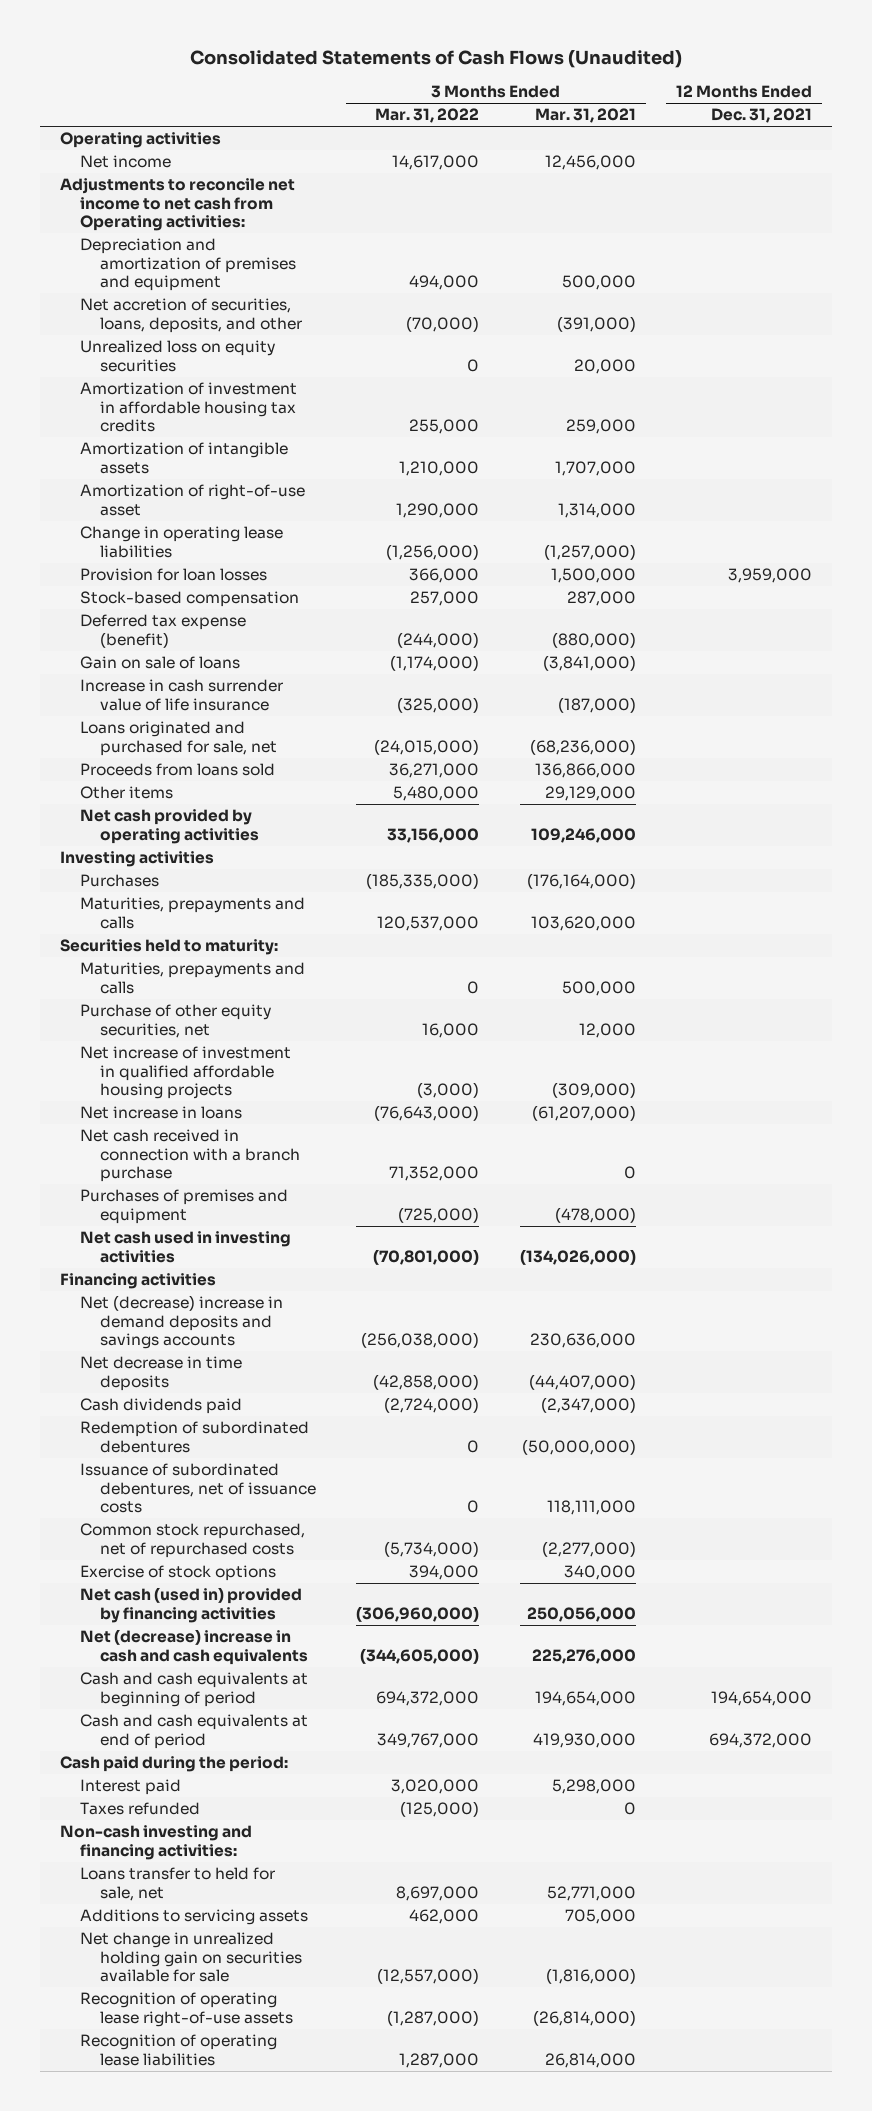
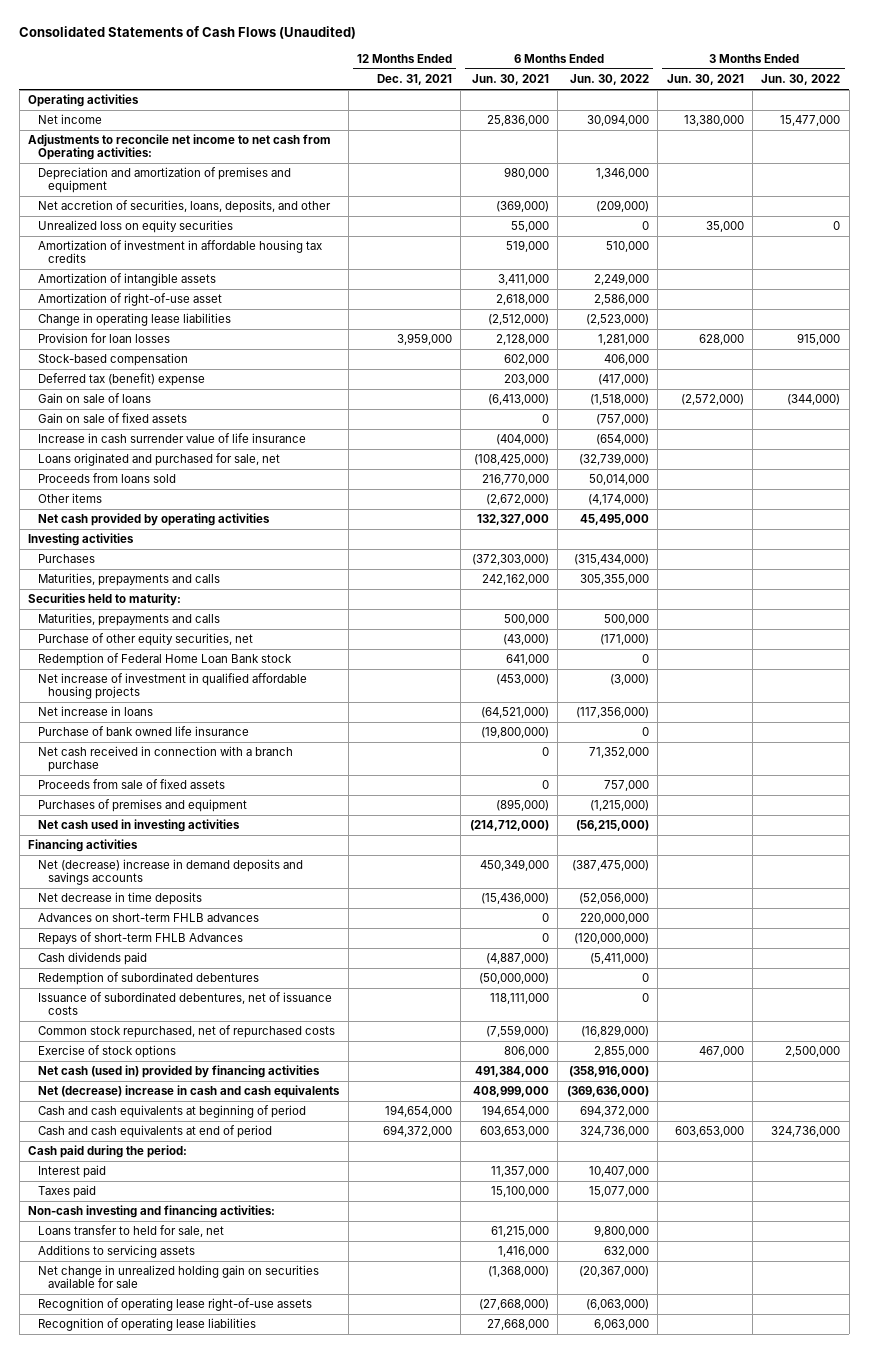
- | 3 Months Ended Mar. 31, 2022 | 3 Months Ended Mar. 31, 2021 | 12 Months Ended Dec. 31, 2021
+ | 12 Months Ended Dec. 31, 2021 | 6 Months Ended Jun. 30, 2021 | 6 Months Ended Jun. 30, 2022 | 3 Months Ended Jun. 30, 2021 | 3 Months Ended Jun. 30, 2022
- Deferred tax expense (benefit) | (244,000) | (880,000) |
+ Deferred tax (benefit) expense | | 203,000 | (417,000) | |
+ Gain on sale of fixed assets | | 0 | (757,000) | |
+ Redemption of Federal Home Loan Bank stock | | 641,000 | 0 | |
+ Purchase of bank owned life insurance | | (19,800,000) | 0 | |
+ Proceeds from sale of fixed assets | | 0 | 757,000 | |
+ Advances on short-term FHLB advances | | 0 | 220,000,000 | |
+ Repays of short-term FHLB Advances | | 0 | (120,000,000) | |
- Taxes refunded | (125,000) | 0 |
+ Taxes paid | | 15,100,000 | 15,077,000 | |

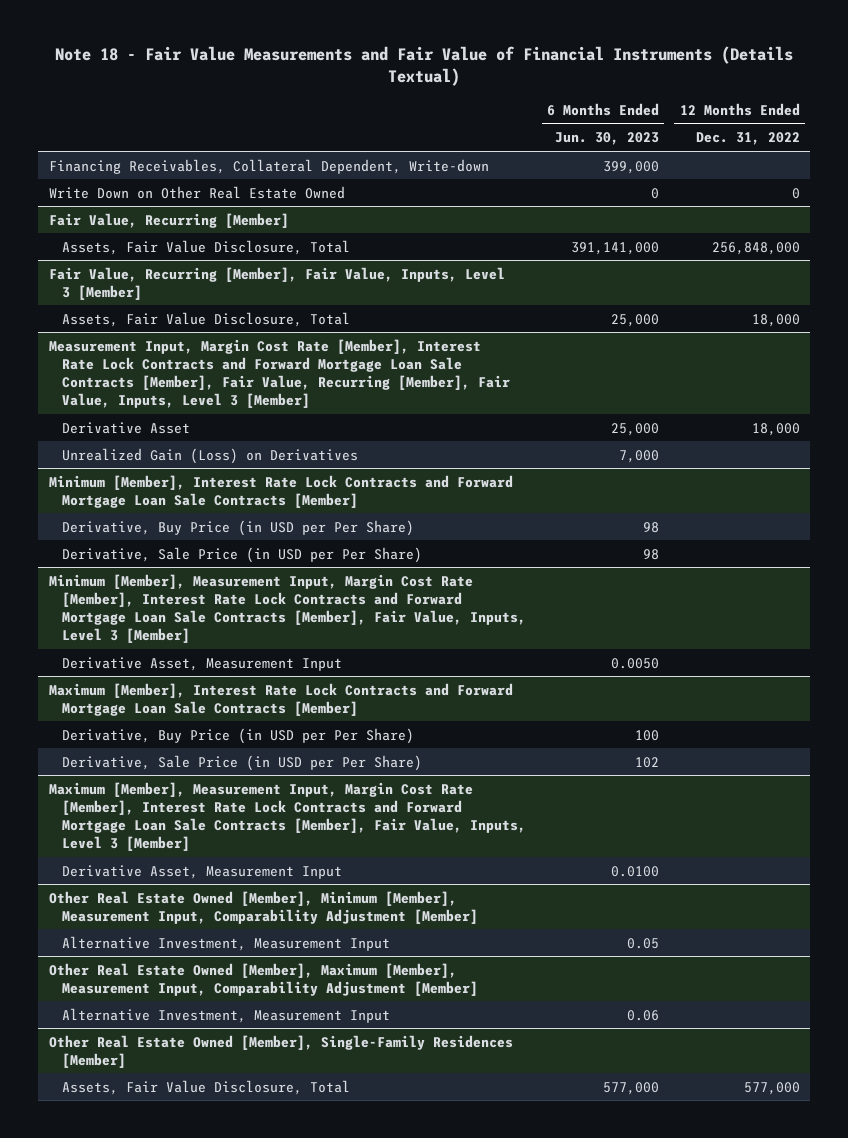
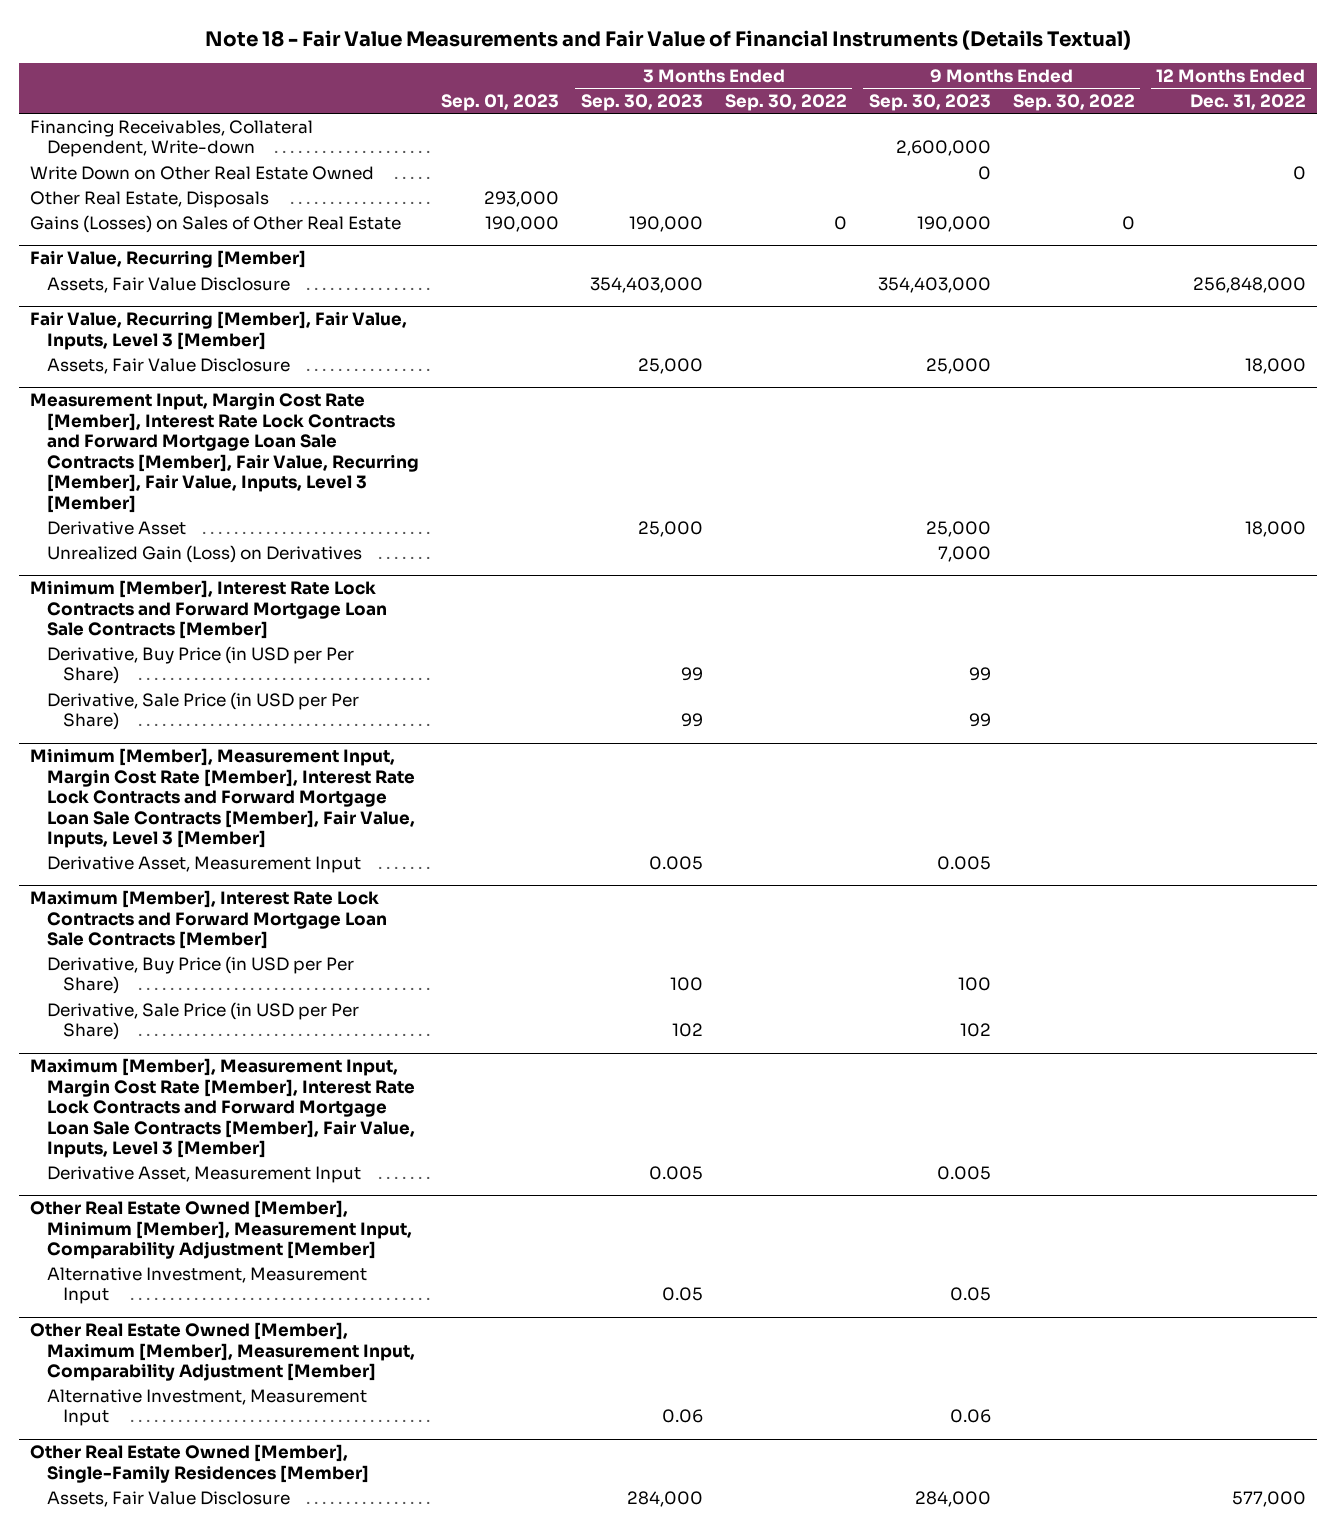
- | 6 Months Ended Jun. 30, 2023 | 12 Months Ended Dec. 31, 2022
+ | Sep. 01, 2023 | 3 Months Ended Sep. 30, 2023 | 3 Months Ended Sep. 30, 2022 | 9 Months Ended Sep. 30, 2023 | 9 Months Ended Sep. 30, 2022 | 12 Months Ended Dec. 31, 2022
+ Other Real Estate, Disposals | 293,000 | | | | |
+ Gains (Losses) on Sales of Other Real Estate | 190,000 | 190,000 | 0 | 190,000 | 0 |
@ Fair Value, Recurring [Member]
- Assets, Fair Value Disclosure, Total | 391,141,000 | 256,848,000
+ Assets, Fair Value Disclosure | | 354,403,000 | | 354,403,000 | | 256,848,000
@ Fair Value, Recurring [Member], Fair Value, Inputs, Level 3 [Member]
- Assets, Fair Value Disclosure, Total | 25,000 | 18,000
+ Assets, Fair Value Disclosure | | 25,000 | | 25,000 | | 18,000
@ Other Real Estate Owned [Member], Single-Family Residences [Member]
- Assets, Fair Value Disclosure, Total | 577,000 | 577,000
+ Assets, Fair Value Disclosure | | 284,000 | | 284,000 | | 577,000

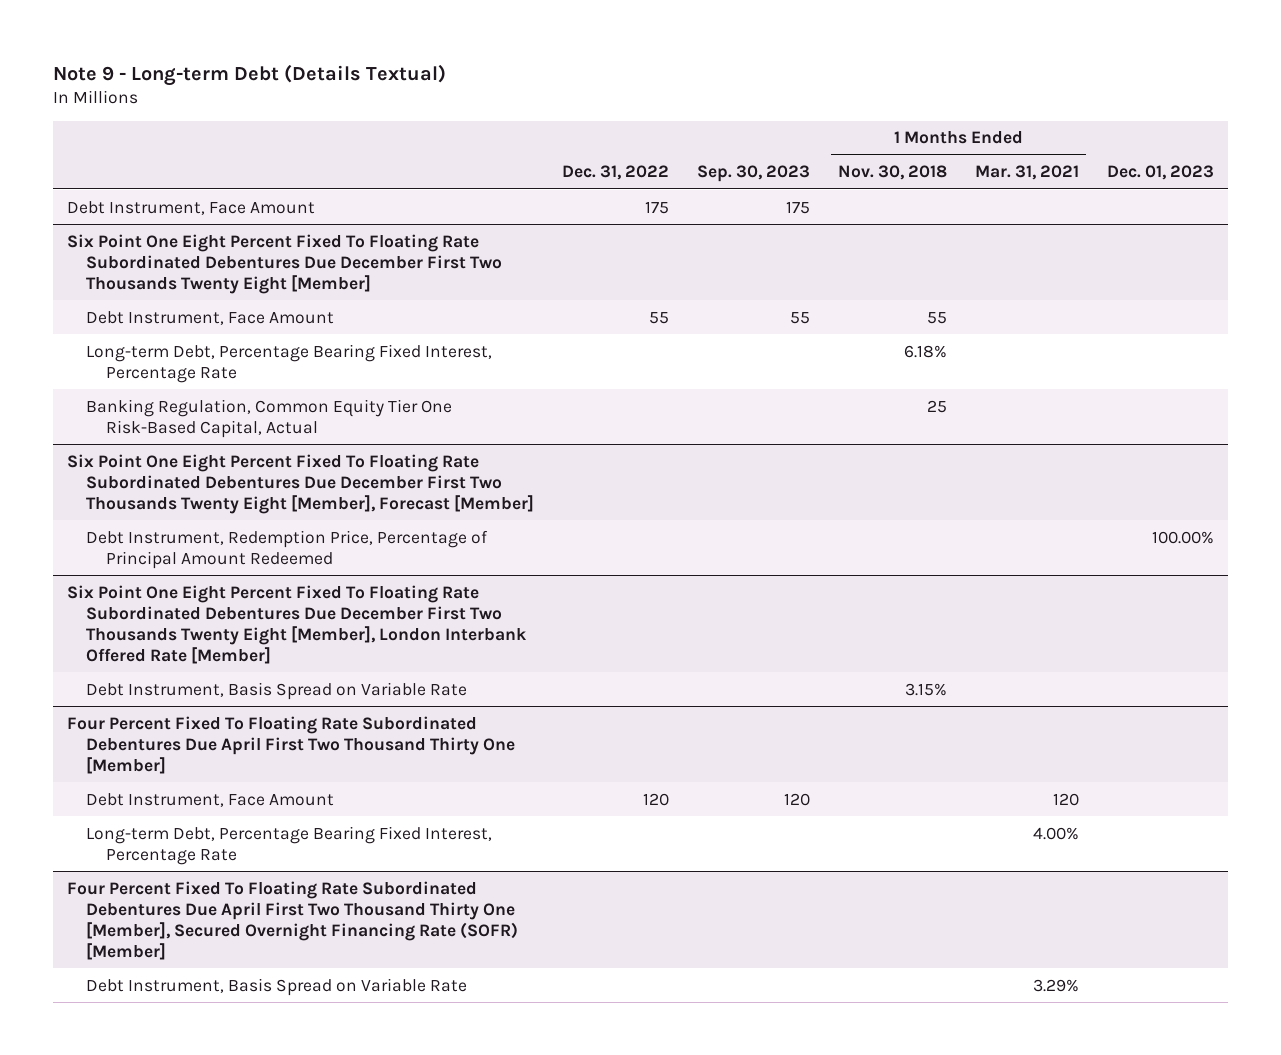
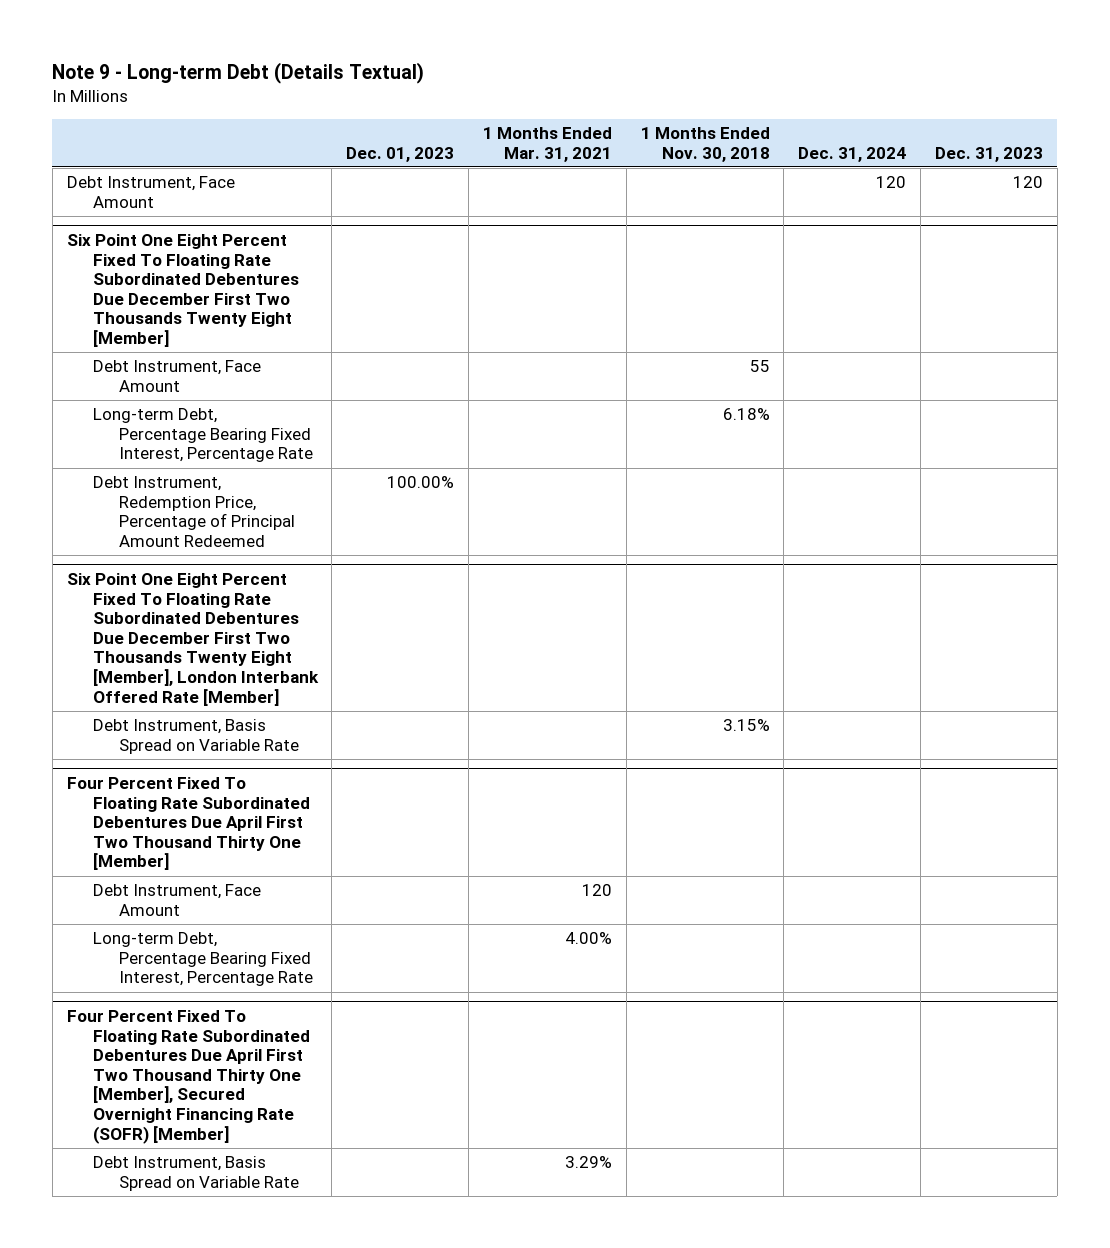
- | Dec. 31, 2022 | Sep. 30, 2023 | 1 Months Ended Nov. 30, 2018 | 1 Months Ended Mar. 31, 2021 | Dec. 01, 2023
+ | Dec. 01, 2023 | 1 Months Ended Mar. 31, 2021 | 1 Months Ended Nov. 30, 2018 | Dec. 31, 2024 | Dec. 31, 2023
@ Six Point One Eight Percent Fixed To Floating Rate Subordinated Debentures Due December First Two Thousands Twenty Eight [Member]
- Banking Regulation, Common Equity Tier One Risk-Based Capital, Actual | | | 25 | |
- Six Point One Eight Percent Fixed To Floating Rate Subordinated Debentures Due December First Two Thousands Twenty Eight [Member], Forecast [Member]
- Debt Instrument, Redemption Price, Percentage of Principal Amount Redeemed | | | | | 100.00%
@ Six Point One Eight Percent Fixed To Floating Rate Subordinated Debentures Due December First Two Thousands Twenty Eight [Member]
+ Debt Instrument, Redemption Price, Percentage of Principal Amount Redeemed | 100.00% | | | |

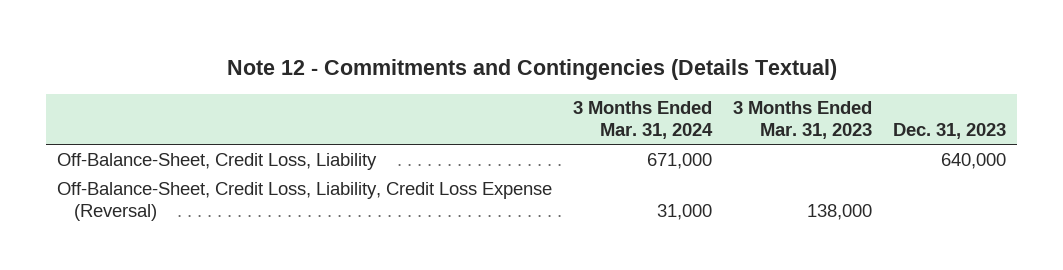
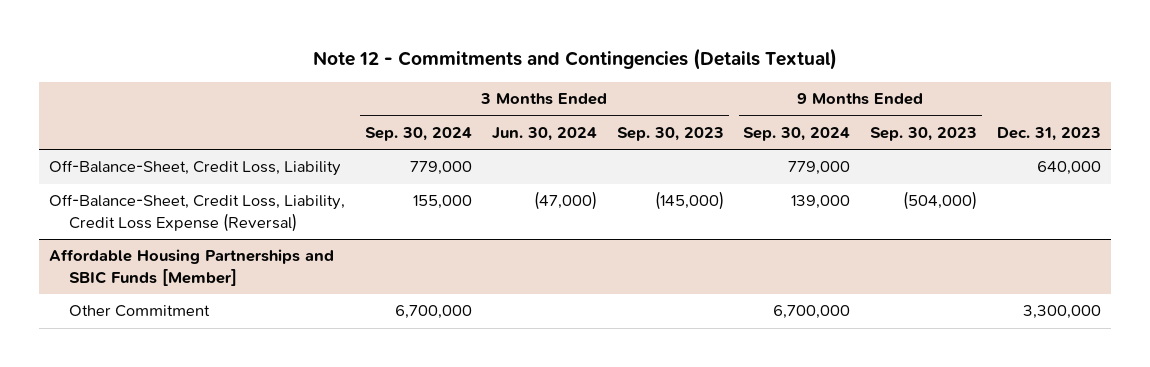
- | 3 Months Ended Mar. 31, 2024 | 3 Months Ended Mar. 31, 2023 | Dec. 31, 2023
+ | 3 Months Ended Sep. 30, 2024 | 3 Months Ended Jun. 30, 2024 | 3 Months Ended Sep. 30, 2023 | 9 Months Ended Sep. 30, 2024 | 9 Months Ended Sep. 30, 2023 | Dec. 31, 2023
+ Affordable Housing Partnerships and SBIC Funds [Member]
+ Other Commitment | 6,700,000 | | | 6,700,000 | | 3,300,000

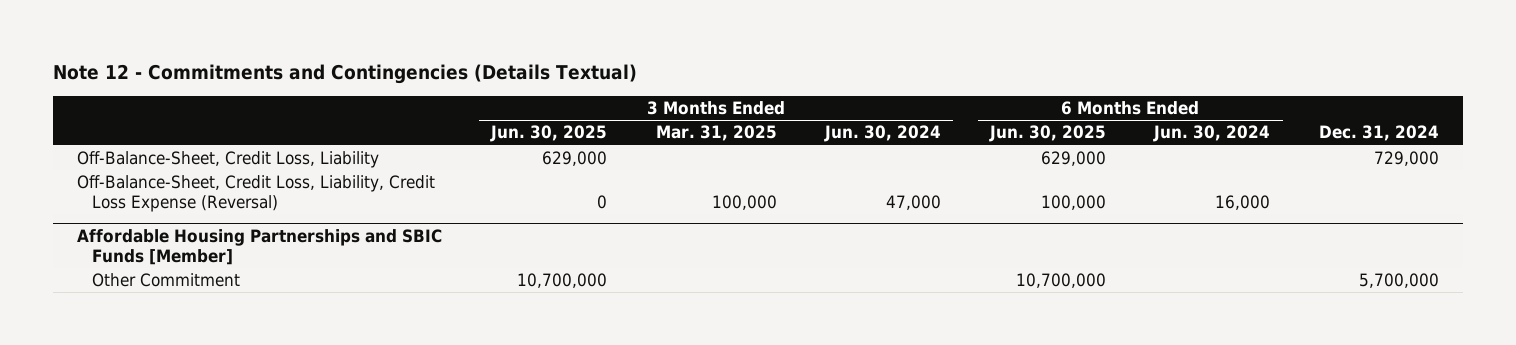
- | 3 Months Ended Sep. 30, 2024 | 3 Months Ended Jun. 30, 2024 | 3 Months Ended Sep. 30, 2023 | 9 Months Ended Sep. 30, 2024 | 9 Months Ended Sep. 30, 2023 | Dec. 31, 2023
+ | 3 Months Ended Jun. 30, 2025 | 3 Months Ended Mar. 31, 2025 | 3 Months Ended Jun. 30, 2024 | 6 Months Ended Jun. 30, 2025 | 6 Months Ended Jun. 30, 2024 | Dec. 31, 2024
- Off-Balance-Sheet, Credit Loss, Liability, Credit Loss Expense (Reversal) | 155,000 | (47,000) | (145,000) | 139,000 | (504,000) |
+ Off-Balance-Sheet, Credit Loss, Liability, Credit Loss Expense (Reversal) | 0 | 100,000 | 47,000 | 100,000 | 16,000 |

